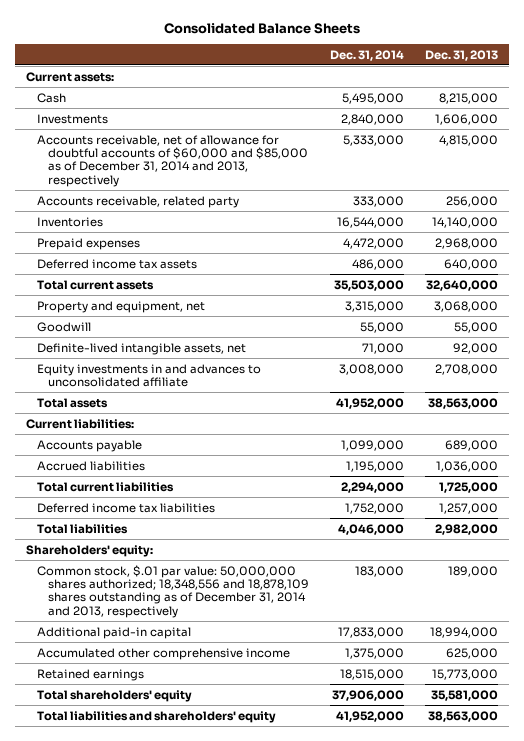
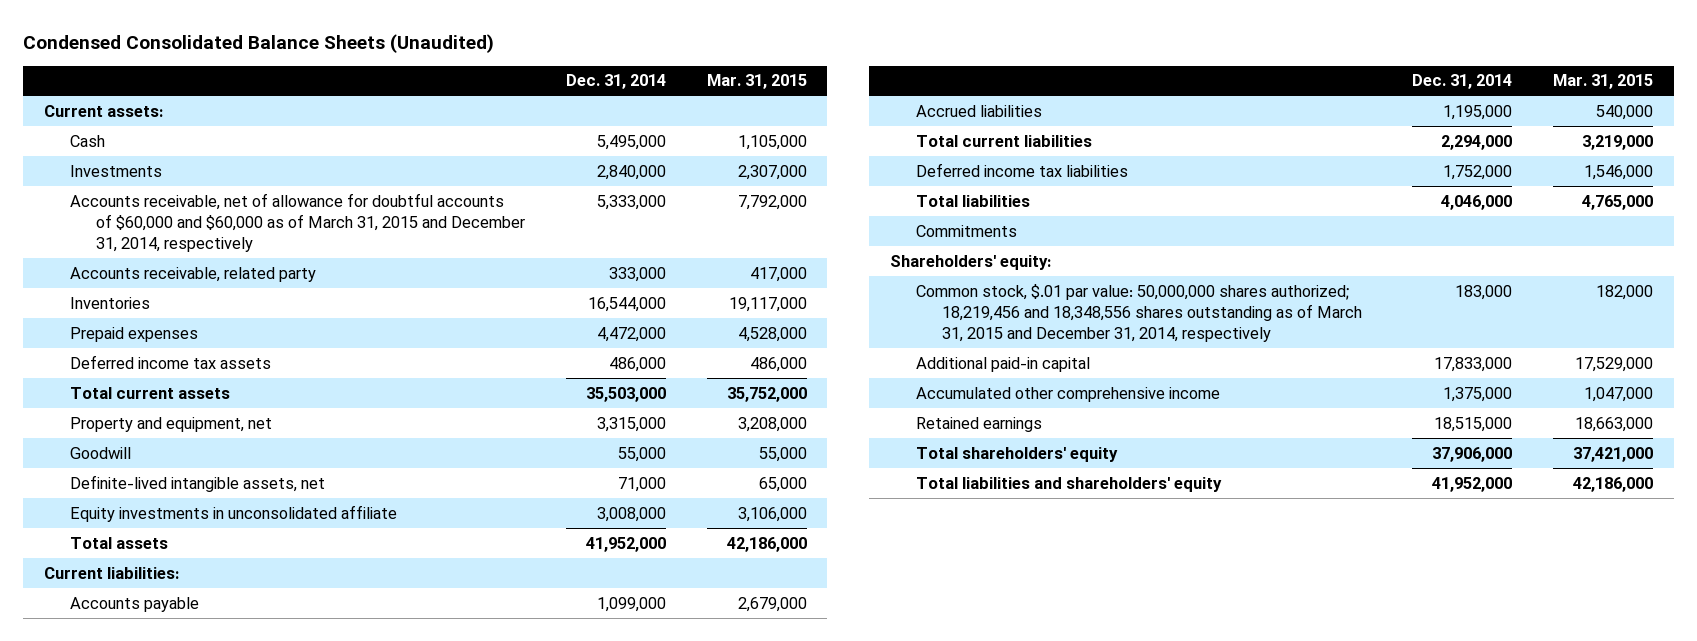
- Consolidated Balance Sheets
+ Condensed Consolidated Balance Sheets (Unaudited)
- | Dec. 31, 2014 | Dec. 31, 2013
+ | Dec. 31, 2014 | Mar. 31, 2015
- Accounts receivable, net of allowance for doubtful accounts of $60,000 and $85,000 as of December 31, 2014 and 2013, respectively | 5,333,000 | 4,815,000
+ Accounts receivable, net of allowance for doubtful accounts of $60,000 and $60,000 as of March 31, 2015 and December 31, 2014, respectively | 5,333,000 | 7,792,000
- Equity investments in and advances to unconsolidated affiliate | 3,008,000 | 2,708,000
+ Equity investments in unconsolidated affiliate | 3,008,000 | 3,106,000
+ Commitments
- Common stock, $.01 par value: 50,000,000 shares authorized; 18,348,556 and 18,878,109 shares outstanding as of December 31, 2014 and 2013, respectively | 183,000 | 189,000
+ Common stock, $.01 par value: 50,000,000 shares authorized; 18,219,456 and 18,348,556 shares outstanding as of March 31, 2015 and December 31, 2014, respectively | 183,000 | 182,000

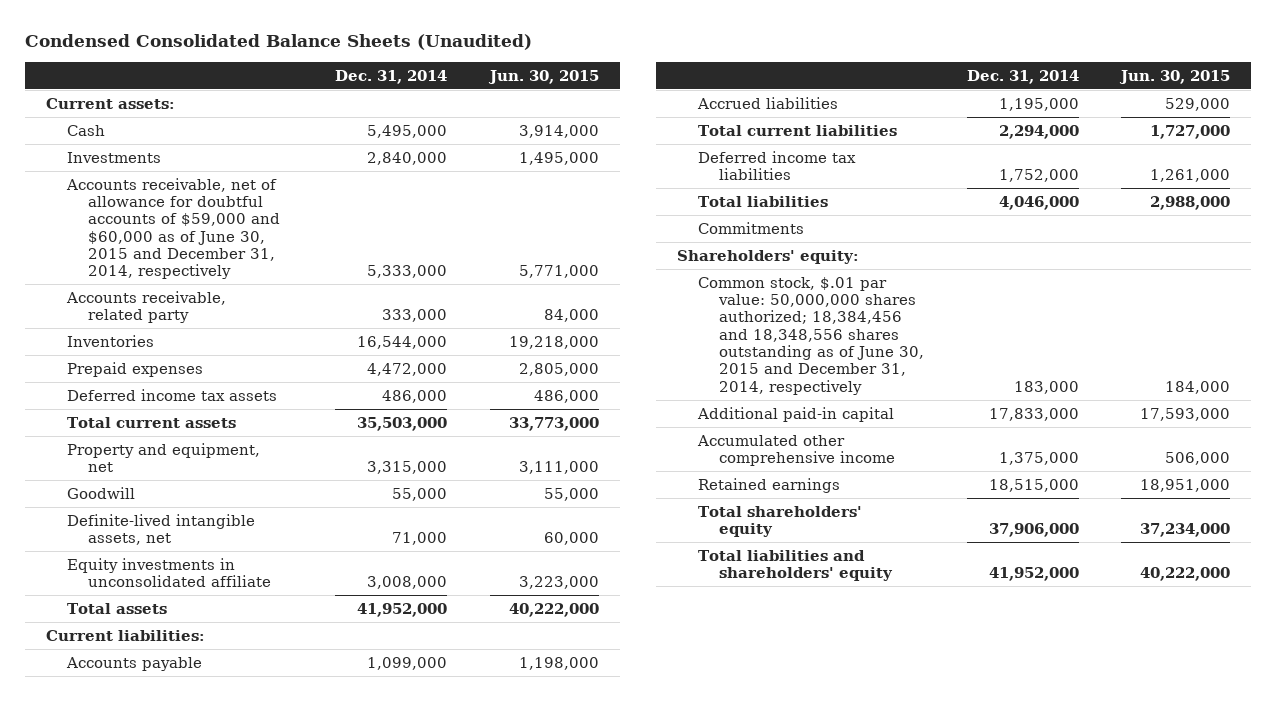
- | Dec. 31, 2014 | Mar. 31, 2015
+ | Dec. 31, 2014 | Jun. 30, 2015
- Accounts receivable, net of allowance for doubtful accounts of $60,000 and $60,000 as of March 31, 2015 and December 31, 2014, respectively | 5,333,000 | 7,792,000
+ Accounts receivable, net of allowance for doubtful accounts of $59,000 and $60,000 as of June 30, 2015 and December 31, 2014, respectively | 5,333,000 | 5,771,000
- Common stock, $.01 par value: 50,000,000 shares authorized; 18,219,456 and 18,348,556 shares outstanding as of March 31, 2015 and December 31, 2014, respectively | 183,000 | 182,000
+ Common stock, $.01 par value: 50,000,000 shares authorized; 18,384,456 and 18,348,556 shares outstanding as of June 30, 2015 and December 31, 2014, respectively | 183,000 | 184,000

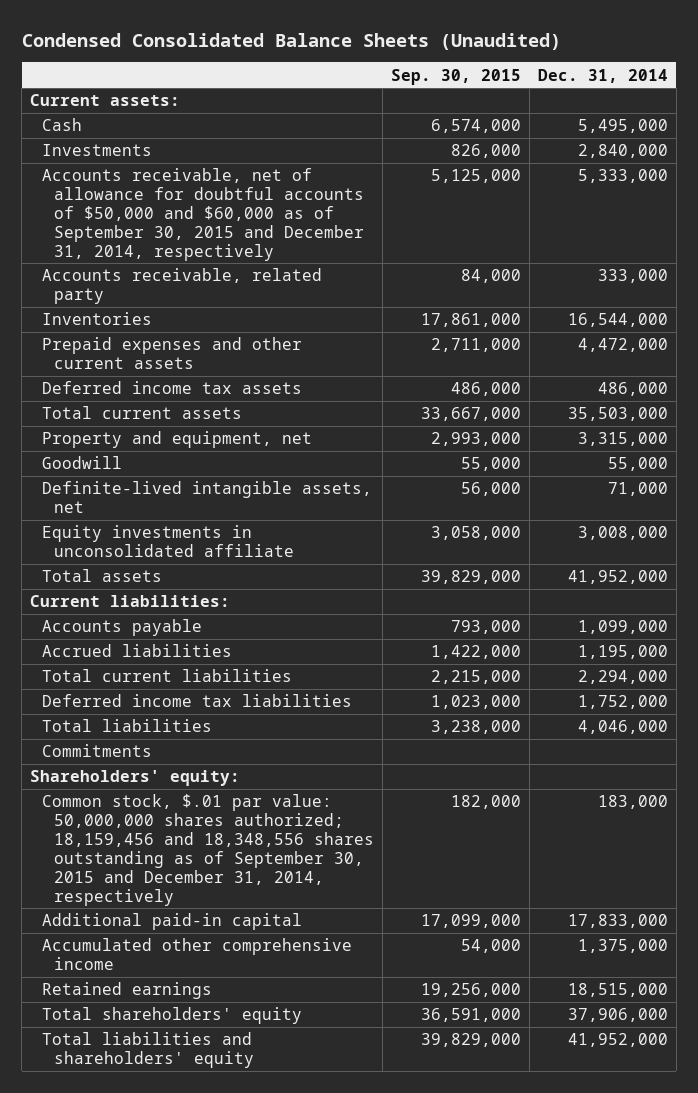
- | Dec. 31, 2014 | Jun. 30, 2015
+ | Sep. 30, 2015 | Dec. 31, 2014
- Accounts receivable, net of allowance for doubtful accounts of $59,000 and $60,000 as of June 30, 2015 and December 31, 2014, respectively | 5,333,000 | 5,771,000
+ Accounts receivable, net of allowance for doubtful accounts of $50,000 and $60,000 as of September 30, 2015 and December 31, 2014, respectively | 5,125,000 | 5,333,000
- Prepaid expenses | 4,472,000 | 2,805,000
+ Prepaid expenses and other current assets | 2,711,000 | 4,472,000
- Common stock, $.01 par value: 50,000,000 shares authorized; 18,384,456 and 18,348,556 shares outstanding as of June 30, 2015 and December 31, 2014, respectively | 183,000 | 184,000
+ Common stock, $.01 par value: 50,000,000 shares authorized; 18,159,456 and 18,348,556 shares outstanding as of September 30, 2015 and December 31, 2014, respectively | 182,000 | 183,000

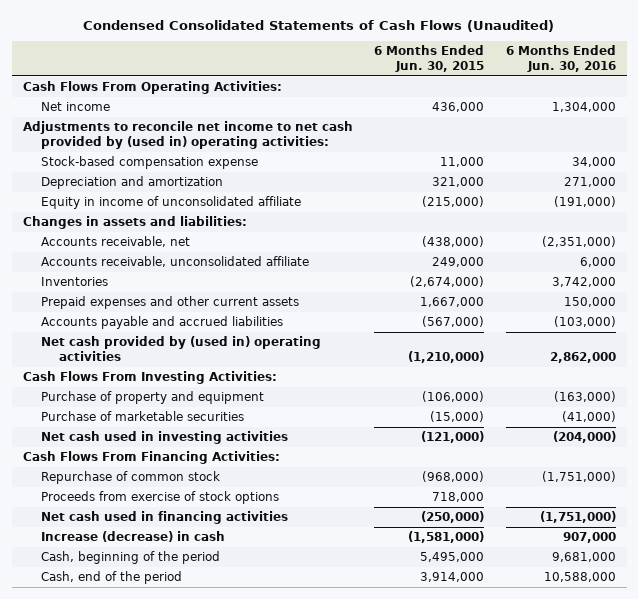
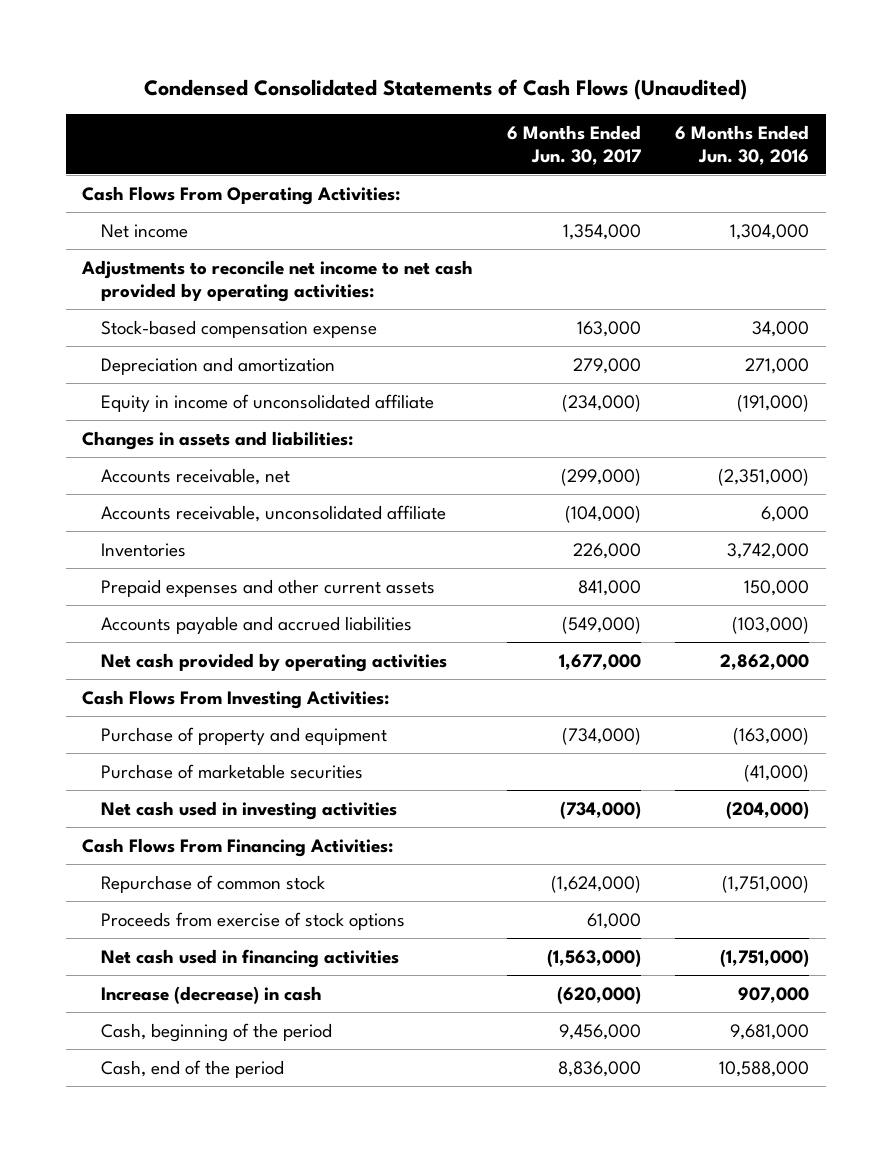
- | 6 Months Ended Jun. 30, 2015 | 6 Months Ended Jun. 30, 2016
+ | 6 Months Ended Jun. 30, 2017 | 6 Months Ended Jun. 30, 2016
- Adjustments to reconcile net income to net cash provided by (used in) operating activities:
+ Adjustments to reconcile net income to net cash provided by operating activities:
- Net cash provided by (used in) operating activities | (1,210,000) | 2,862,000
+ Net cash provided by operating activities | 1,677,000 | 2,862,000

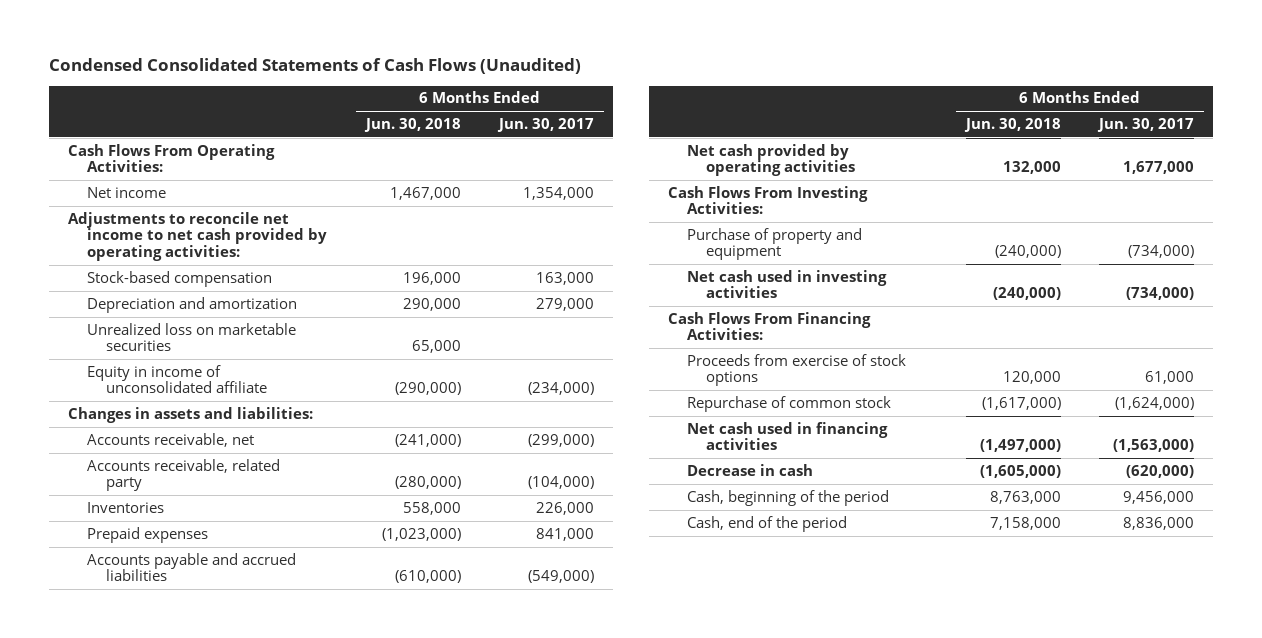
- | 6 Months Ended Jun. 30, 2017 | 6 Months Ended Jun. 30, 2016
+ | 6 Months Ended Jun. 30, 2018 | 6 Months Ended Jun. 30, 2017
- Stock-based compensation expense | 163,000 | 34,000
+ Stock-based compensation | 196,000 | 163,000
+ Unrealized loss on marketable securities | 65,000 |
- Accounts receivable, unconsolidated affiliate | (104,000) | 6,000
+ Accounts receivable, related party | (280,000) | (104,000)
- Prepaid expenses and other current assets | 841,000 | 150,000
+ Prepaid expenses | (1,023,000) | 841,000
- Purchase of marketable securities | | (41,000)
moved down: Repurchase of common stock | (1,617,000) | (1,624,000)
- Increase (decrease) in cash | (620,000) | 907,000
+ Decrease in cash | (1,605,000) | (620,000)

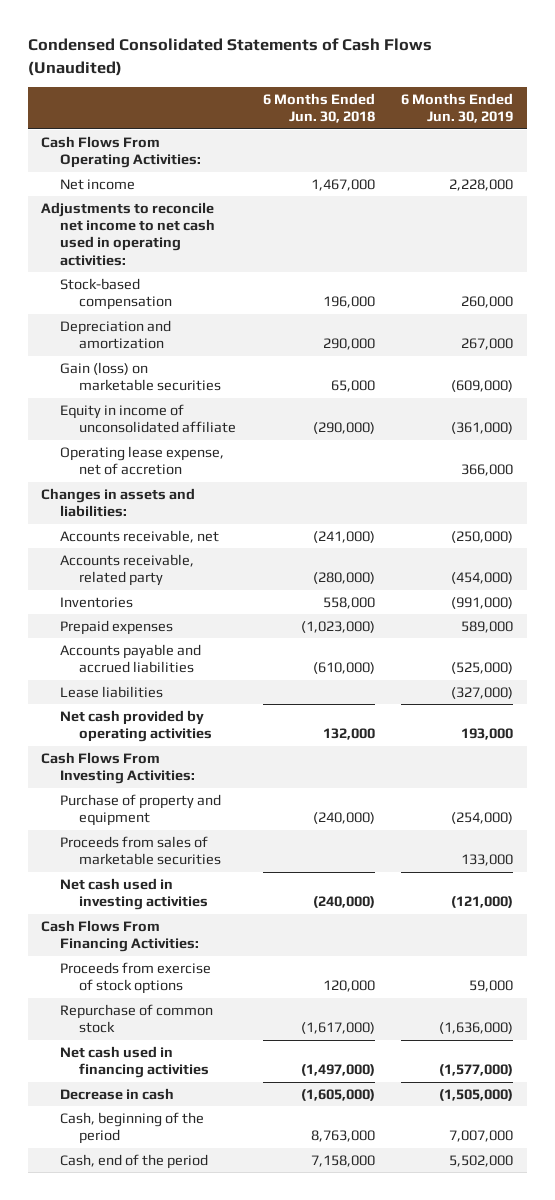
- | 6 Months Ended Jun. 30, 2018 | 6 Months Ended Jun. 30, 2017
+ | 6 Months Ended Jun. 30, 2018 | 6 Months Ended Jun. 30, 2019
- Adjustments to reconcile net income to net cash provided by operating activities:
+ Adjustments to reconcile net income to net cash used in operating activities:
- Unrealized loss on marketable securities | 65,000 |
+ Gain (loss) on marketable securities | 65,000 | (609,000)
+ Operating lease expense, net of accretion | | 366,000
+ Lease liabilities | | (327,000)
+ Proceeds from sales of marketable securities | | 133,000

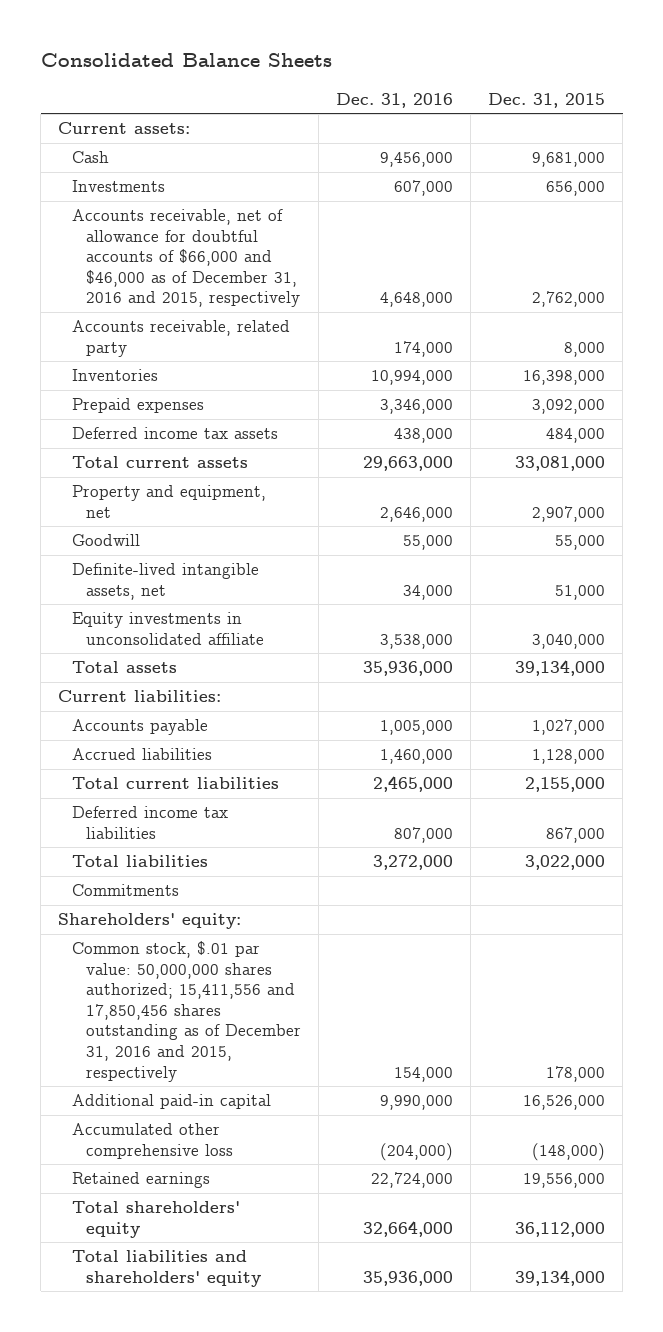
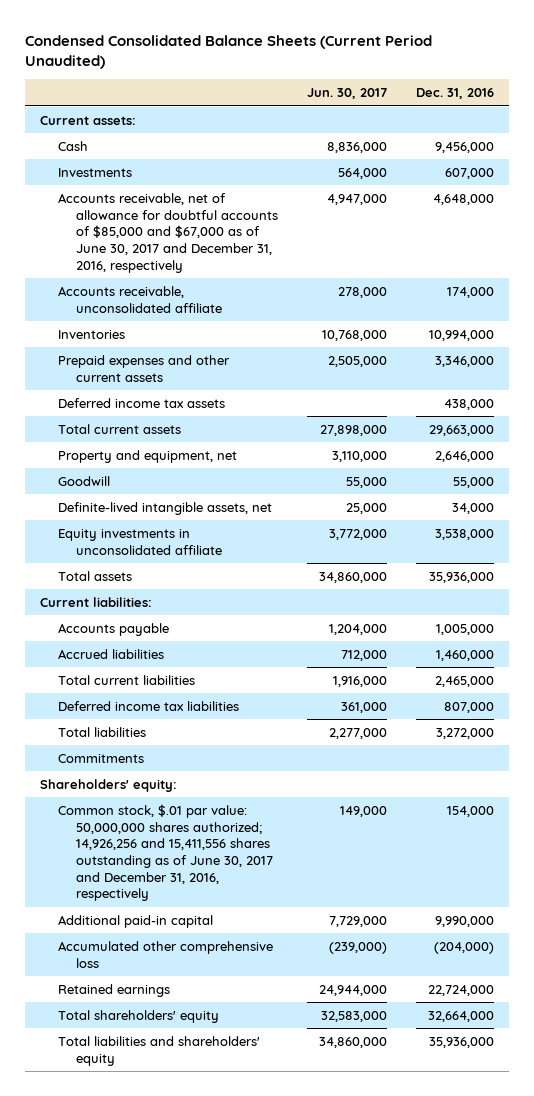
- Consolidated Balance Sheets
+ Condensed Consolidated Balance Sheets (Current Period Unaudited)
- | Dec. 31, 2016 | Dec. 31, 2015
+ | Jun. 30, 2017 | Dec. 31, 2016
- Accounts receivable, net of allowance for doubtful accounts of $66,000 and $46,000 as of December 31, 2016 and 2015, respectively | 4,648,000 | 2,762,000
- Accounts receivable, related party | 174,000 | 8,000
+ Accounts receivable, net of allowance for doubtful accounts of $85,000 and $67,000 as of June 30, 2017 and December 31, 2016, respectively | 4,947,000 | 4,648,000
+ Accounts receivable, unconsolidated affiliate | 278,000 | 174,000
- Prepaid expenses | 3,346,000 | 3,092,000
+ Prepaid expenses and other current assets | 2,505,000 | 3,346,000
- Common stock, $.01 par value: 50,000,000 shares authorized; 15,411,556 and 17,850,456 shares outstanding as of December 31, 2016 and 2015, respectively | 154,000 | 178,000
+ Common stock, $.01 par value: 50,000,000 shares authorized; 14,926,256 and 15,411,556 shares outstanding as of June 30, 2017 and December 31, 2016, respectively | 149,000 | 154,000

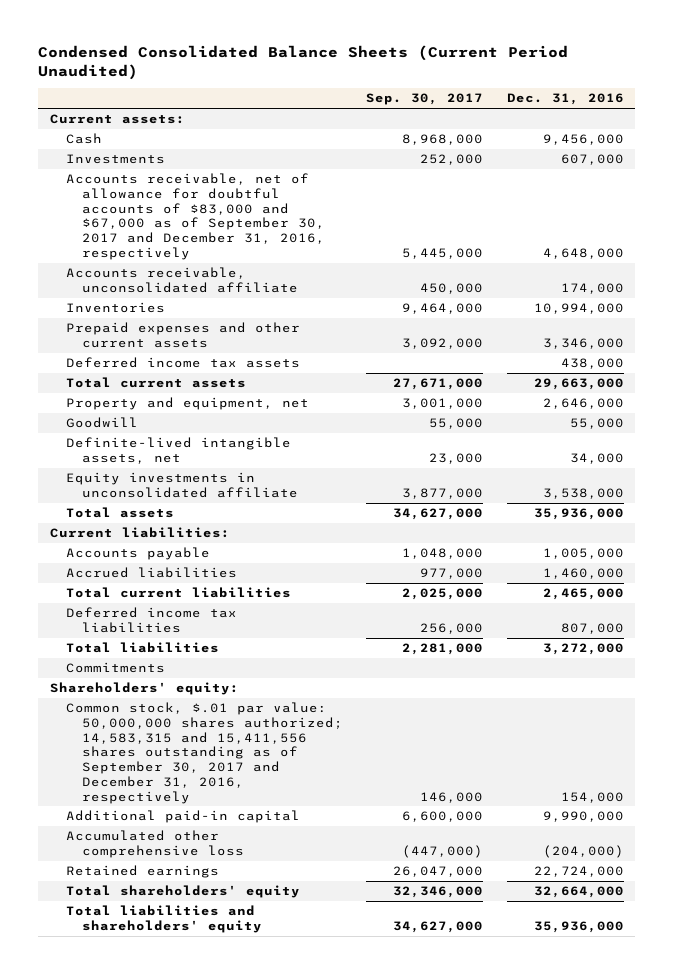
- | Jun. 30, 2017 | Dec. 31, 2016
+ | Sep. 30, 2017 | Dec. 31, 2016
- Accounts receivable, net of allowance for doubtful accounts of $85,000 and $67,000 as of June 30, 2017 and December 31, 2016, respectively | 4,947,000 | 4,648,000
+ Accounts receivable, net of allowance for doubtful accounts of $83,000 and $67,000 as of September 30, 2017 and December 31, 2016, respectively | 5,445,000 | 4,648,000
- Common stock, $.01 par value: 50,000,000 shares authorized; 14,926,256 and 15,411,556 shares outstanding as of June 30, 2017 and December 31, 2016, respectively | 149,000 | 154,000
+ Common stock, $.01 par value: 50,000,000 shares authorized; 14,583,315 and 15,411,556 shares outstanding as of September 30, 2017 and December 31, 2016, respectively | 146,000 | 154,000

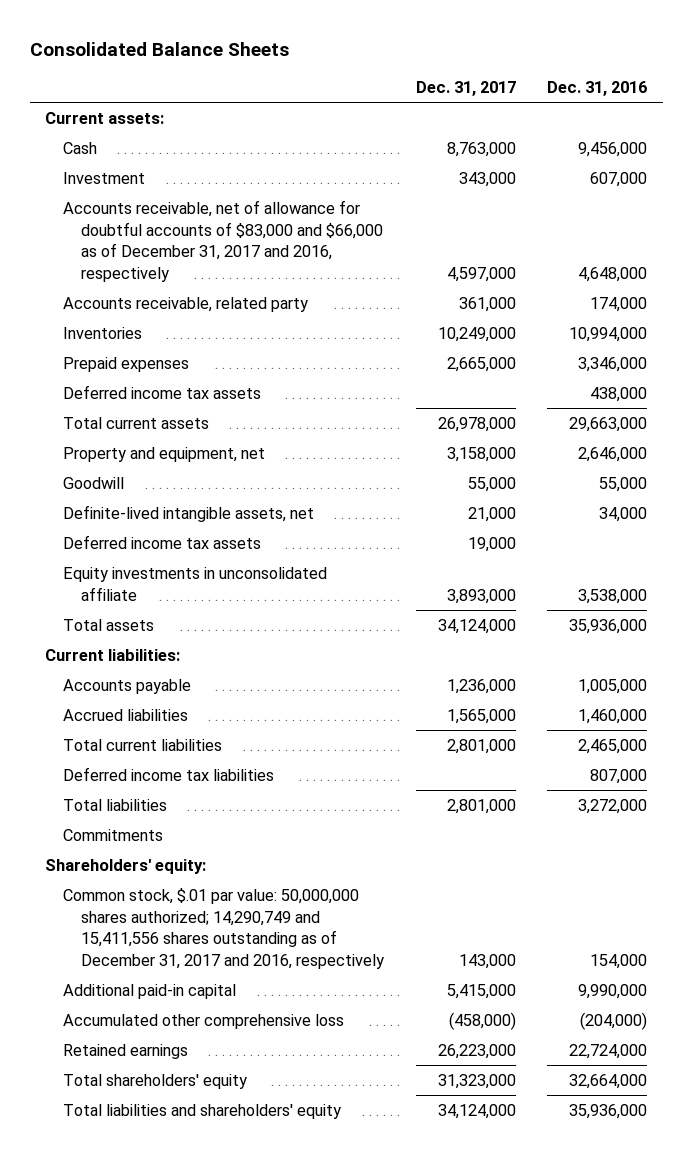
- Condensed Consolidated Balance Sheets (Current Period Unaudited)
+ Consolidated Balance Sheets
- | Sep. 30, 2017 | Dec. 31, 2016
+ | Dec. 31, 2017 | Dec. 31, 2016
- Investments | 252,000 | 607,000
- Accounts receivable, net of allowance for doubtful accounts of $83,000 and $67,000 as of September 30, 2017 and December 31, 2016, respectively | 5,445,000 | 4,648,000
- Accounts receivable, unconsolidated affiliate | 450,000 | 174,000
+ Investment | 343,000 | 607,000
+ Accounts receivable, net of allowance for doubtful accounts of $83,000 and $66,000 as of December 31, 2017 and 2016, respectively | 4,597,000 | 4,648,000
+ Accounts receivable, related party | 361,000 | 174,000
- Prepaid expenses and other current assets | 3,092,000 | 3,346,000
+ Prepaid expenses | 2,665,000 | 3,346,000
+ Deferred income tax assets | 19,000 |
- Common stock, $.01 par value: 50,000,000 shares authorized; 14,583,315 and 15,411,556 shares outstanding as of September 30, 2017 and December 31, 2016, respectively | 146,000 | 154,000
+ Common stock, $.01 par value: 50,000,000 shares authorized; 14,290,749 and 15,411,556 shares outstanding as of December 31, 2017 and 2016, respectively | 143,000 | 154,000

